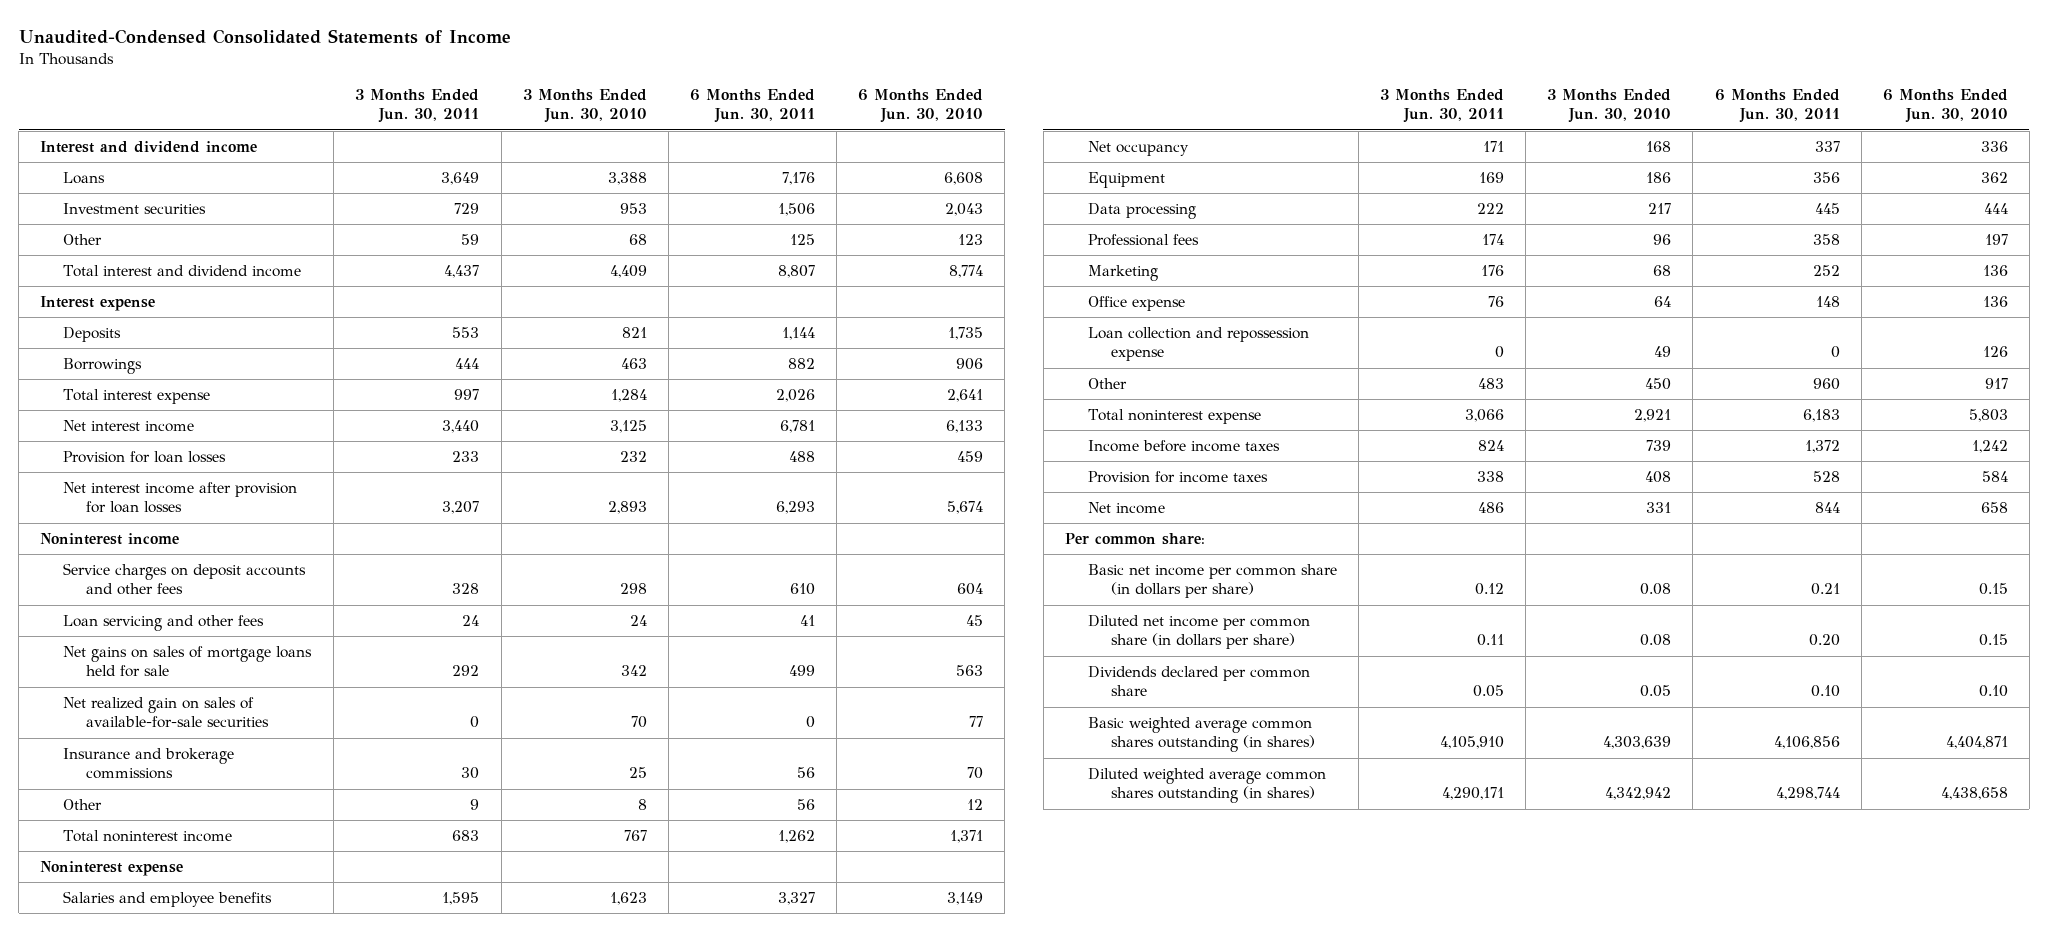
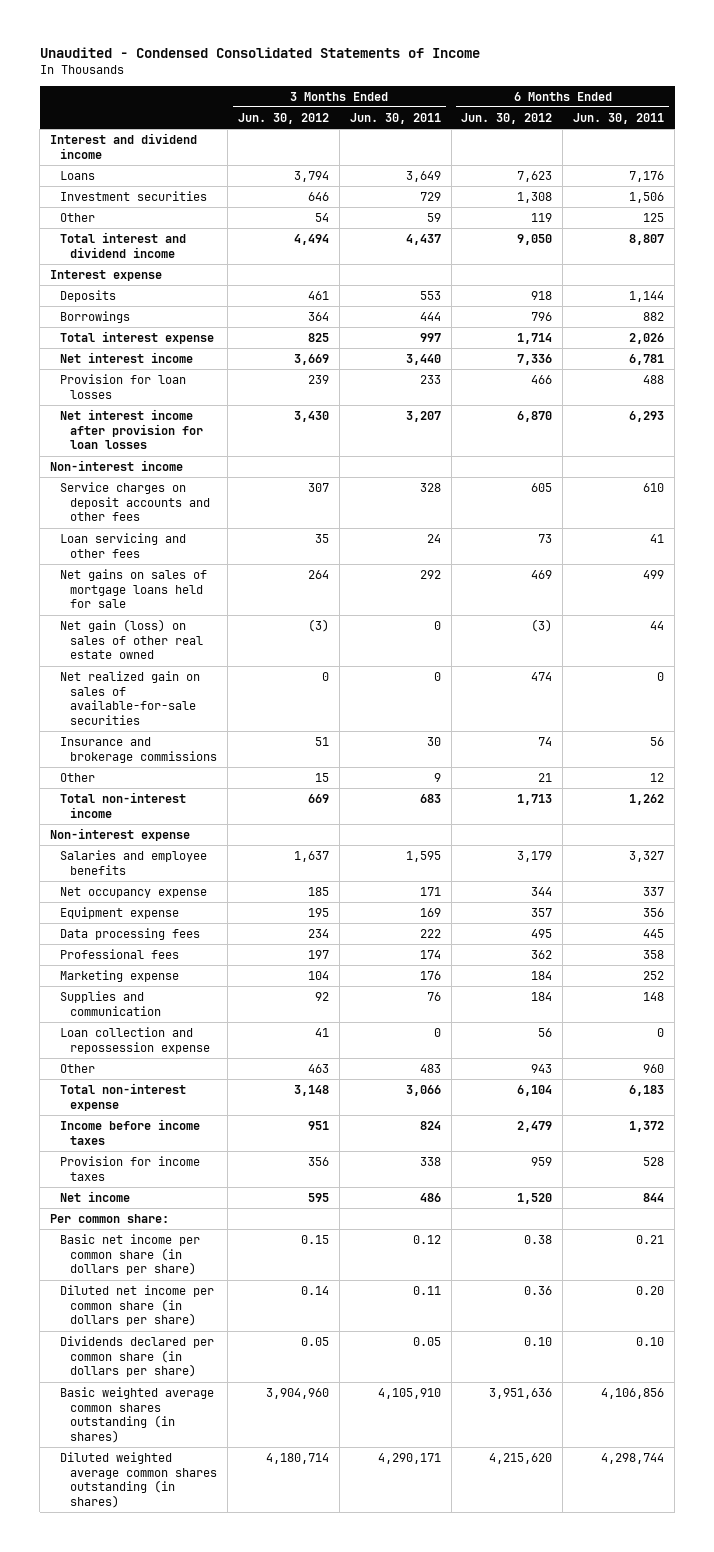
- Unaudited-Condensed Consolidated Statements of Income
+ Unaudited - Condensed Consolidated Statements of Income
- | 3 Months Ended Jun. 30, 2011 | 3 Months Ended Jun. 30, 2010 | 6 Months Ended Jun. 30, 2011 | 6 Months Ended Jun. 30, 2010
+ | 3 Months Ended Jun. 30, 2012 | 3 Months Ended Jun. 30, 2011 | 6 Months Ended Jun. 30, 2012 | 6 Months Ended Jun. 30, 2011
- Noninterest income
+ Non-interest income
+ Net gain (loss) on sales of other real estate owned | (3) | 0 | (3) | 44
- Other | 9 | 8 | 56 | 12
- Total noninterest income | 683 | 767 | 1,262 | 1,371
- Noninterest expense
+ Other | 15 | 9 | 21 | 12
+ Total non-interest income | 669 | 683 | 1,713 | 1,262
+ Non-interest expense
- Net occupancy | 171 | 168 | 337 | 336
- Equipment | 169 | 186 | 356 | 362
- Data processing | 222 | 217 | 445 | 444
+ Net occupancy expense | 185 | 171 | 344 | 337
+ Equipment expense | 195 | 169 | 357 | 356
+ Data processing fees | 234 | 222 | 495 | 445
- Marketing | 176 | 68 | 252 | 136
- Office expense | 76 | 64 | 148 | 136
+ Marketing expense | 104 | 176 | 184 | 252
+ Supplies and communication | 92 | 76 | 184 | 148
- Total noninterest expense | 3,066 | 2,921 | 6,183 | 5,803
+ Total non-interest expense | 3,148 | 3,066 | 6,104 | 6,183
- Dividends declared per common share | 0.05 | 0.05 | 0.10 | 0.10
+ Dividends declared per common share (in dollars per share) | 0.05 | 0.05 | 0.10 | 0.10

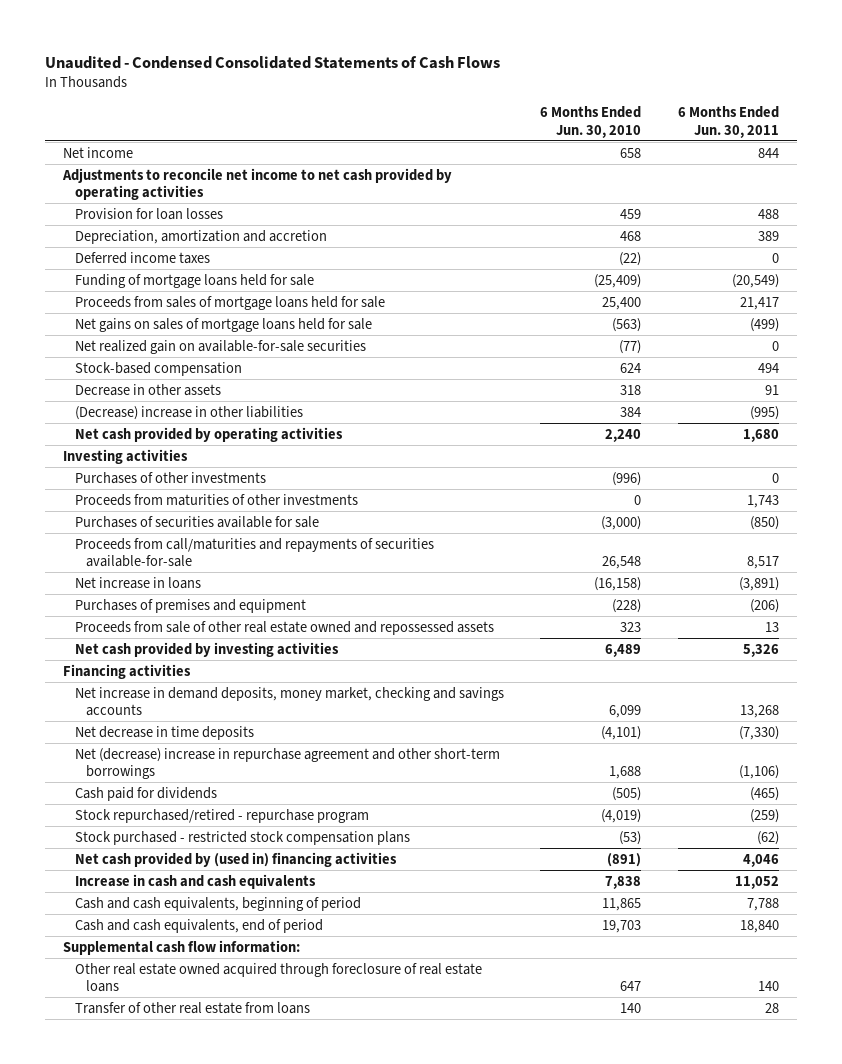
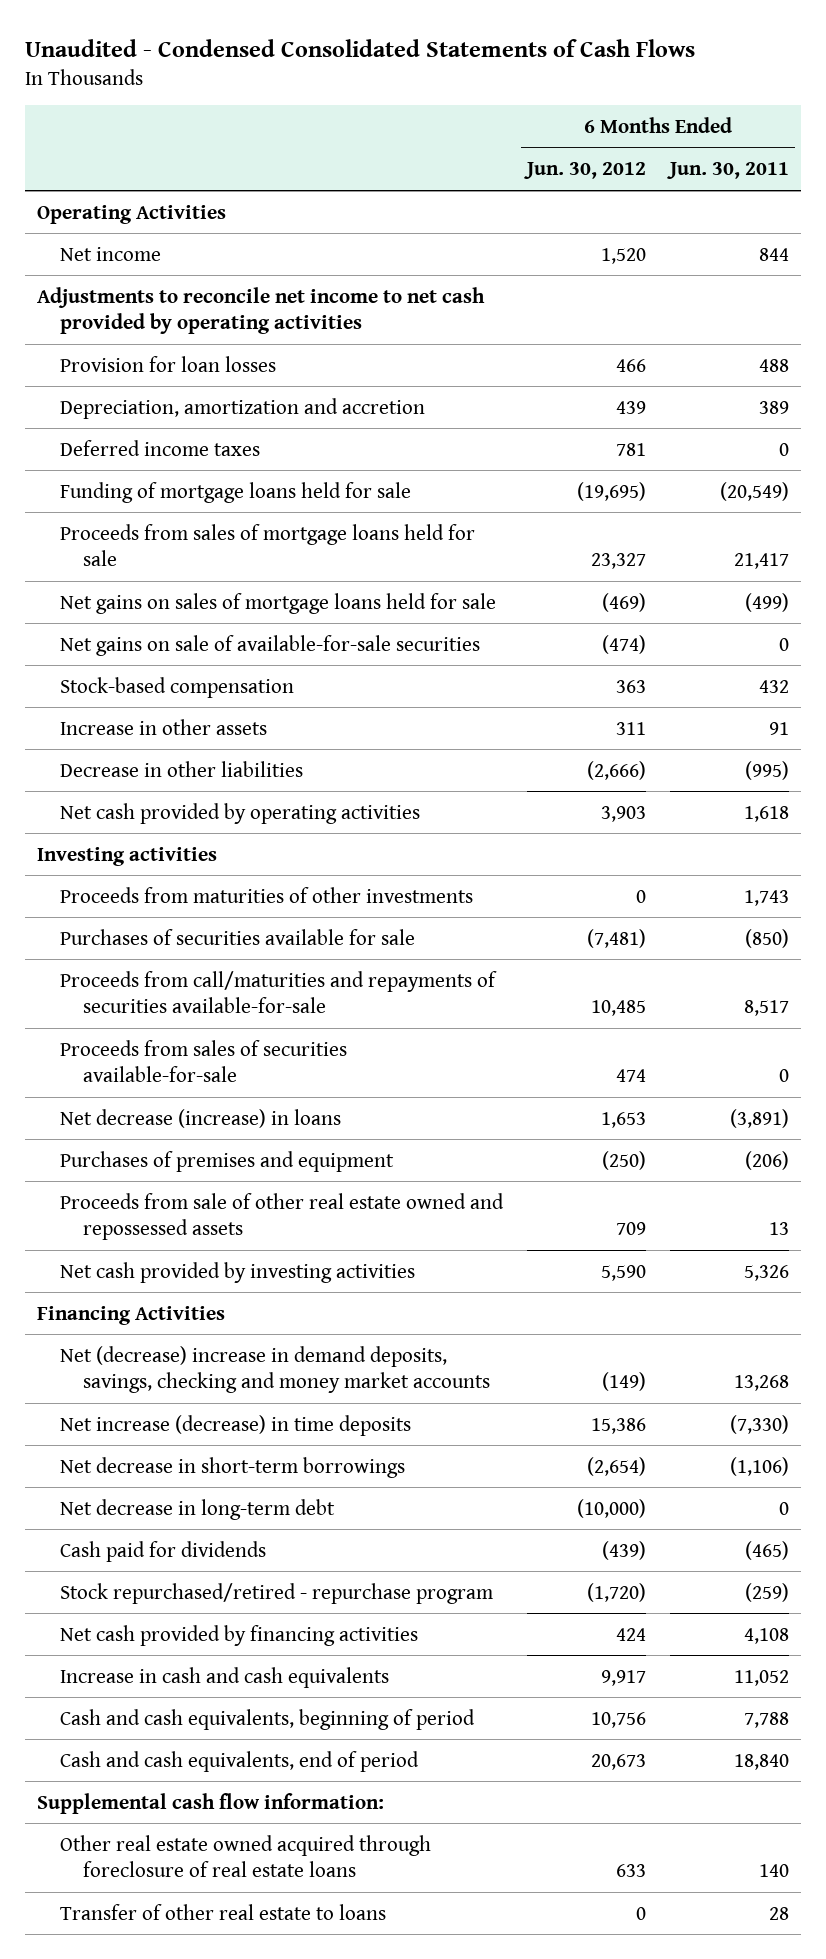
- | 6 Months Ended Jun. 30, 2010 | 6 Months Ended Jun. 30, 2011
+ | 6 Months Ended Jun. 30, 2012 | 6 Months Ended Jun. 30, 2011
+ Operating Activities
- Net realized gain on available-for-sale securities | (77) | 0
- Stock-based compensation | 624 | 494
- Decrease in other assets | 318 | 91
- (Decrease) increase in other liabilities | 384 | (995)
- Net cash provided by operating activities | 2,240 | 1,680
+ Net gains on sale of available-for-sale securities | (474) | 0
+ Stock-based compensation | 363 | 432
+ Increase in other assets | 311 | 91
+ Decrease in other liabilities | (2,666) | (995)
+ Net cash provided by operating activities | 3,903 | 1,618
- Purchases of other investments | (996) | 0
- Net increase in loans | (16,158) | (3,891)
+ Proceeds from sales of securities available-for-sale | 474 | 0
+ Net decrease (increase) in loans | 1,653 | (3,891)
- Financing activities
- Net increase in demand deposits, money market, checking and savings accounts | 6,099 | 13,268
- Net decrease in time deposits | (4,101) | (7,330)
- Net (decrease) increase in repurchase agreement and other short-term borrowings | 1,688 | (1,106)
+ Financing Activities
+ Net (decrease) increase in demand deposits, savings, checking and money market accounts | (149) | 13,268
+ Net increase (decrease) in time deposits | 15,386 | (7,330)
+ Net decrease in short-term borrowings | (2,654) | (1,106)
+ Net decrease in long-term debt | (10,000) | 0
- Stock purchased - restricted stock compensation plans | (53) | (62)
- Net cash provided by (used in) financing activities | (891) | 4,046
+ Net cash provided by financing activities | 424 | 4,108
- Transfer of other real estate from loans | 140 | 28
+ Transfer of other real estate to loans | 0 | 28

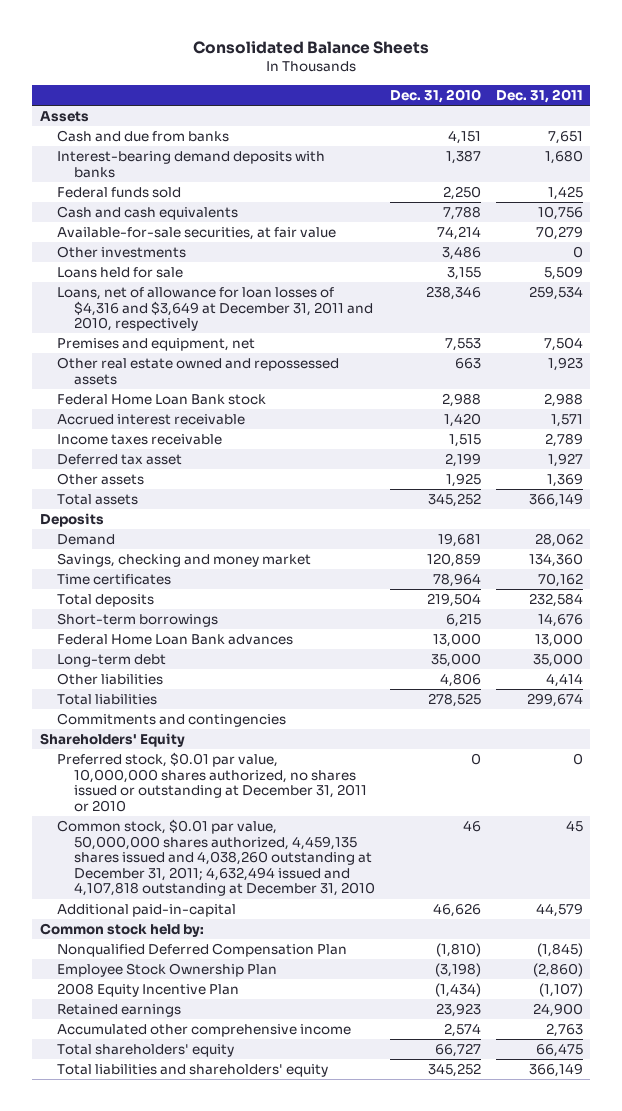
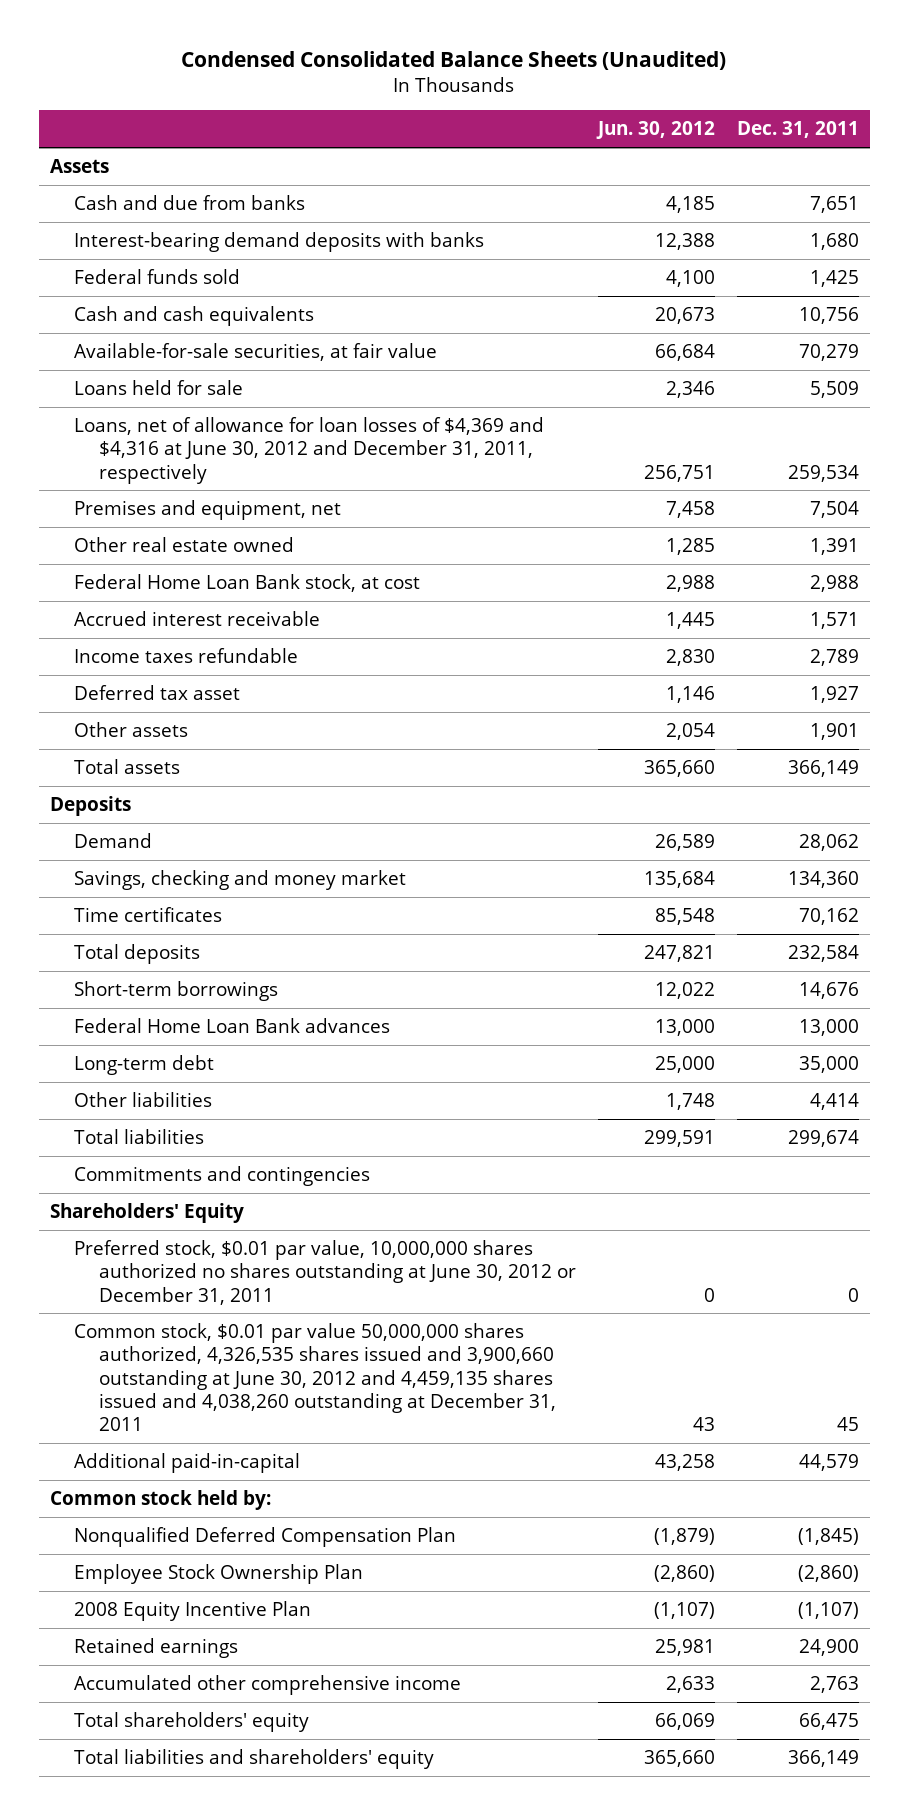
- Consolidated Balance Sheets
+ Condensed Consolidated Balance Sheets (Unaudited)
- | Dec. 31, 2010 | Dec. 31, 2011
+ | Jun. 30, 2012 | Dec. 31, 2011
- Other investments | 3,486 | 0
- Loans, net of allowance for loan losses of $4,316 and $3,649 at December 31, 2011 and 2010, respectively | 238,346 | 259,534
+ Loans, net of allowance for loan losses of $4,369 and $4,316 at June 30, 2012 and December 31, 2011, respectively | 256,751 | 259,534
- Other real estate owned and repossessed assets | 663 | 1,923
- Federal Home Loan Bank stock | 2,988 | 2,988
+ Other real estate owned | 1,285 | 1,391
+ Federal Home Loan Bank stock, at cost | 2,988 | 2,988
- Income taxes receivable | 1,515 | 2,789
+ Income taxes refundable | 2,830 | 2,789
- Other assets | 1,925 | 1,369
+ Other assets | 2,054 | 1,901
- Preferred stock, $0.01 par value, 10,000,000 shares authorized, no shares issued or outstanding at December 31, 2011 or 2010 | 0 | 0
- Common stock, $0.01 par value, 50,000,000 shares authorized, 4,459,135 shares issued and 4,038,260 outstanding at December 31, 2011; 4,632,494 issued and 4,107,818 outstanding at December 31, 2010 | 46 | 45
+ Preferred stock, $0.01 par value, 10,000,000 shares authorized no shares outstanding at June 30, 2012 or December 31, 2011 | 0 | 0
+ Common stock, $0.01 par value 50,000,000 shares authorized, 4,326,535 shares issued and 3,900,660 outstanding at June 30, 2012 and 4,459,135 shares issued and 4,038,260 outstanding at December 31, 2011 | 43 | 45

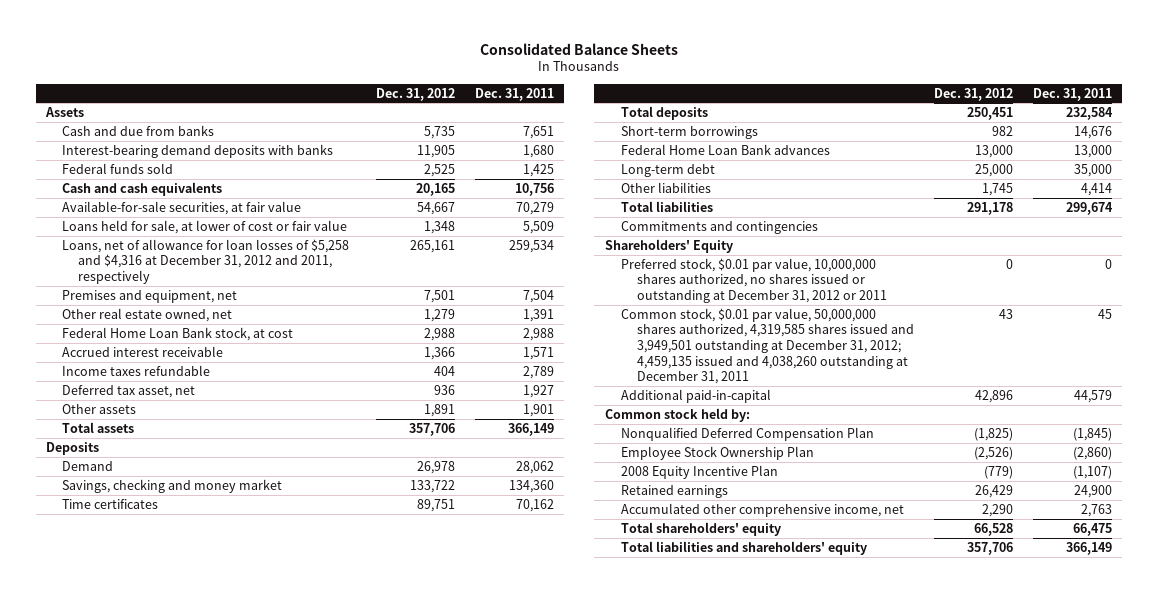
- Condensed Consolidated Balance Sheets (Unaudited)
+ Consolidated Balance Sheets
- | Jun. 30, 2012 | Dec. 31, 2011
+ | Dec. 31, 2012 | Dec. 31, 2011
- Loans held for sale | 2,346 | 5,509
- Loans, net of allowance for loan losses of $4,369 and $4,316 at June 30, 2012 and December 31, 2011, respectively | 256,751 | 259,534
+ Loans held for sale, at lower of cost or fair value | 1,348 | 5,509
+ Loans, net of allowance for loan losses of $5,258 and $4,316 at December 31, 2012 and 2011, respectively | 265,161 | 259,534
- Other real estate owned | 1,285 | 1,391
+ Other real estate owned, net | 1,279 | 1,391
- Deferred tax asset | 1,146 | 1,927
+ Deferred tax asset, net | 936 | 1,927
- Preferred stock, $0.01 par value, 10,000,000 shares authorized no shares outstanding at June 30, 2012 or December 31, 2011 | 0 | 0
- Common stock, $0.01 par value 50,000,000 shares authorized, 4,326,535 shares issued and 3,900,660 outstanding at June 30, 2012 and 4,459,135 shares issued and 4,038,260 outstanding at December 31, 2011 | 43 | 45
+ Preferred stock, $0.01 par value, 10,000,000 shares authorized, no shares issued or outstanding at December 31, 2012 or 2011 | 0 | 0
+ Common stock, $0.01 par value, 50,000,000 shares authorized, 4,319,585 shares issued and 3,949,501 outstanding at December 31, 2012; 4,459,135 issued and 4,038,260 outstanding at December 31, 2011 | 43 | 45
- Accumulated other comprehensive income | 2,633 | 2,763
+ Accumulated other comprehensive income, net | 2,290 | 2,763

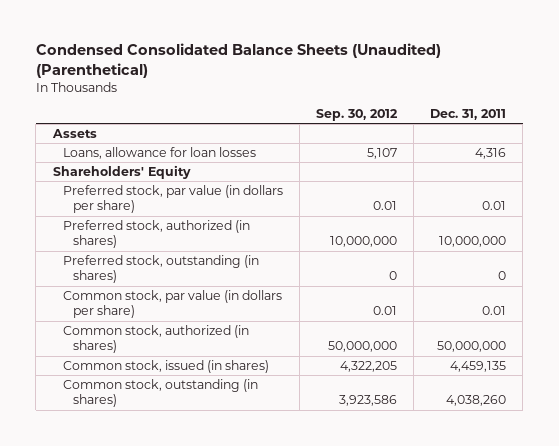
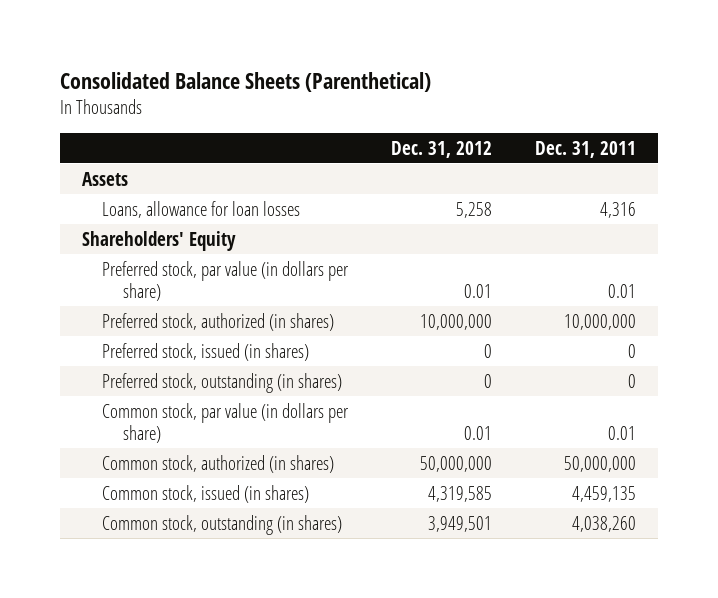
- Condensed Consolidated Balance Sheets (Unaudited) (Parenthetical)
+ Consolidated Balance Sheets (Parenthetical)
- | Sep. 30, 2012 | Dec. 31, 2011
+ | Dec. 31, 2012 | Dec. 31, 2011
+ Preferred stock, issued (in shares) | 0 | 0

